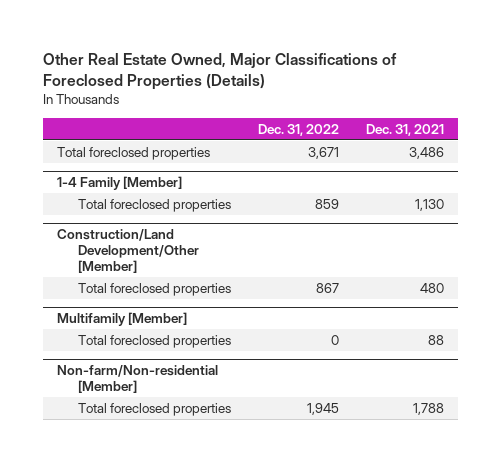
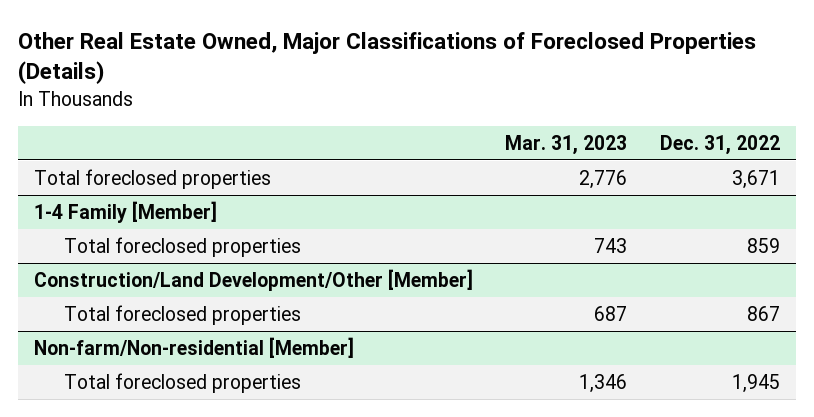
- | Dec. 31, 2022 | Dec. 31, 2021
+ | Mar. 31, 2023 | Dec. 31, 2022
- Multifamily [Member]
- Total foreclosed properties | 0 | 88

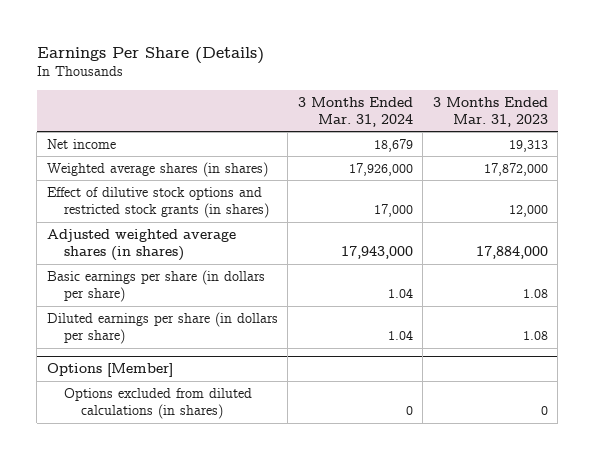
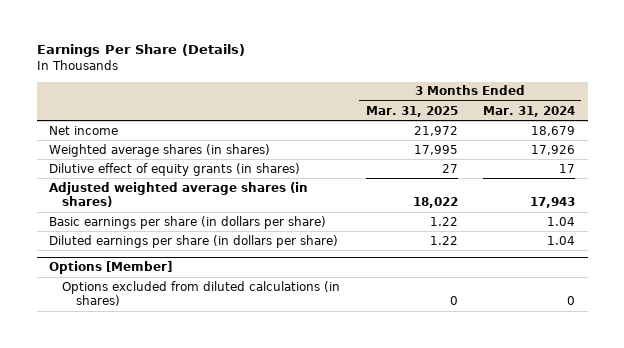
- | 3 Months Ended Mar. 31, 2024 | 3 Months Ended Mar. 31, 2023
+ | 3 Months Ended Mar. 31, 2025 | 3 Months Ended Mar. 31, 2024
- Weighted average shares (in shares) | 17,926,000 | 17,872,000
- Effect of dilutive stock options and restricted stock grants (in shares) | 17,000 | 12,000
- Adjusted weighted average shares (in shares) | 17,943,000 | 17,884,000
+ Weighted average shares (in shares) | 17,995 | 17,926
+ Dilutive effect of equity grants (in shares) | 27 | 17
+ Adjusted weighted average shares (in shares) | 18,022 | 17,943

